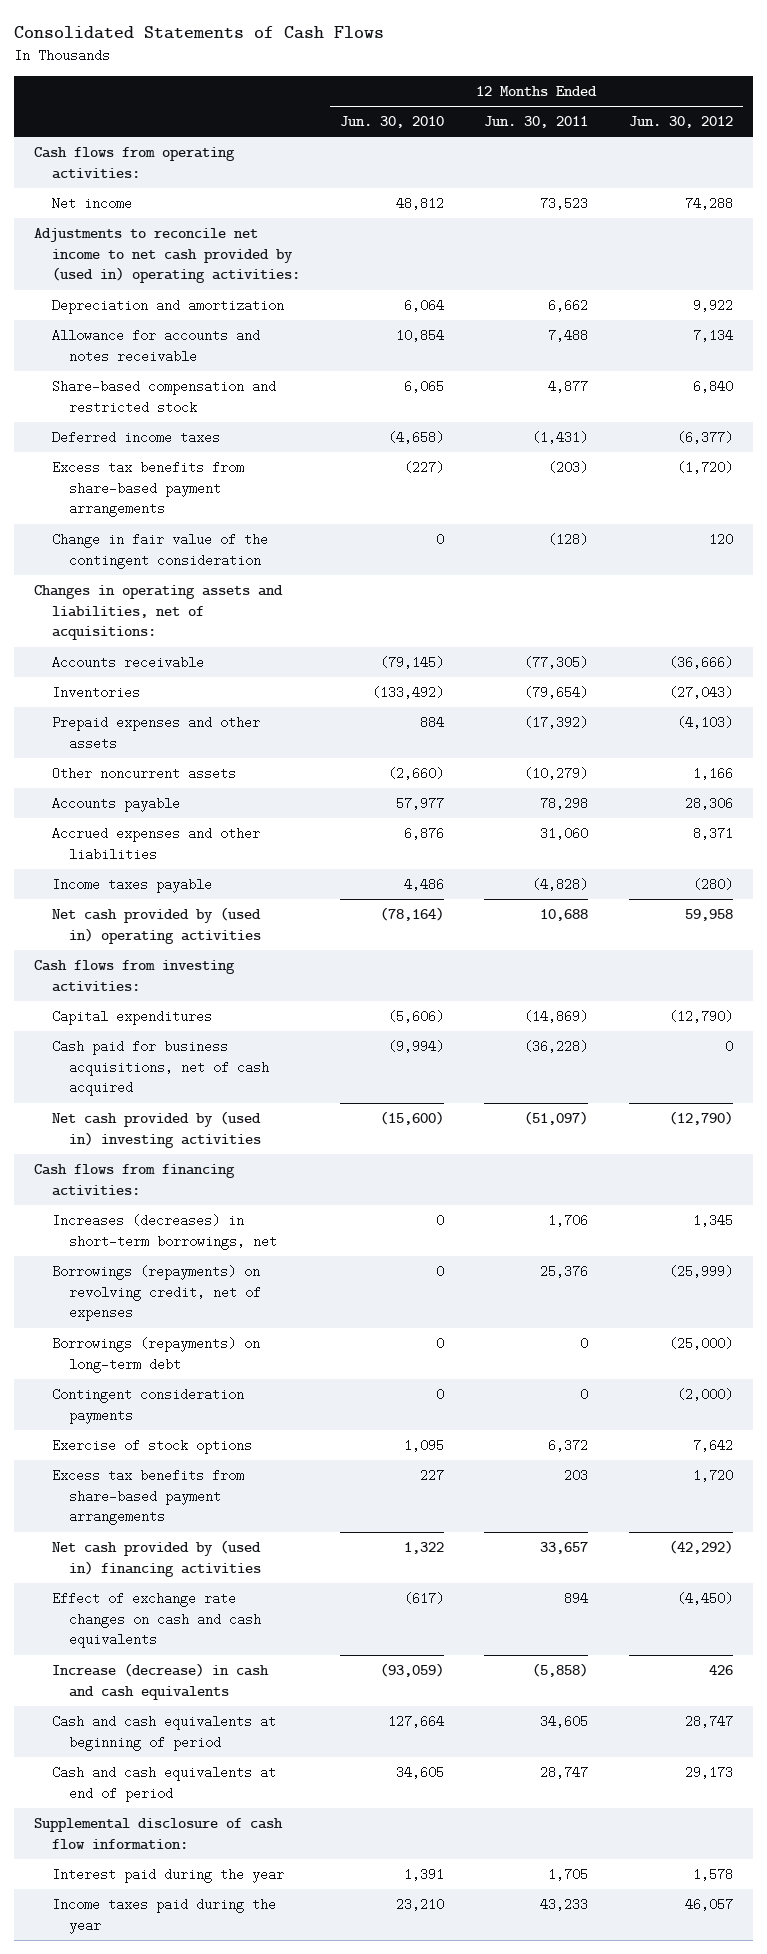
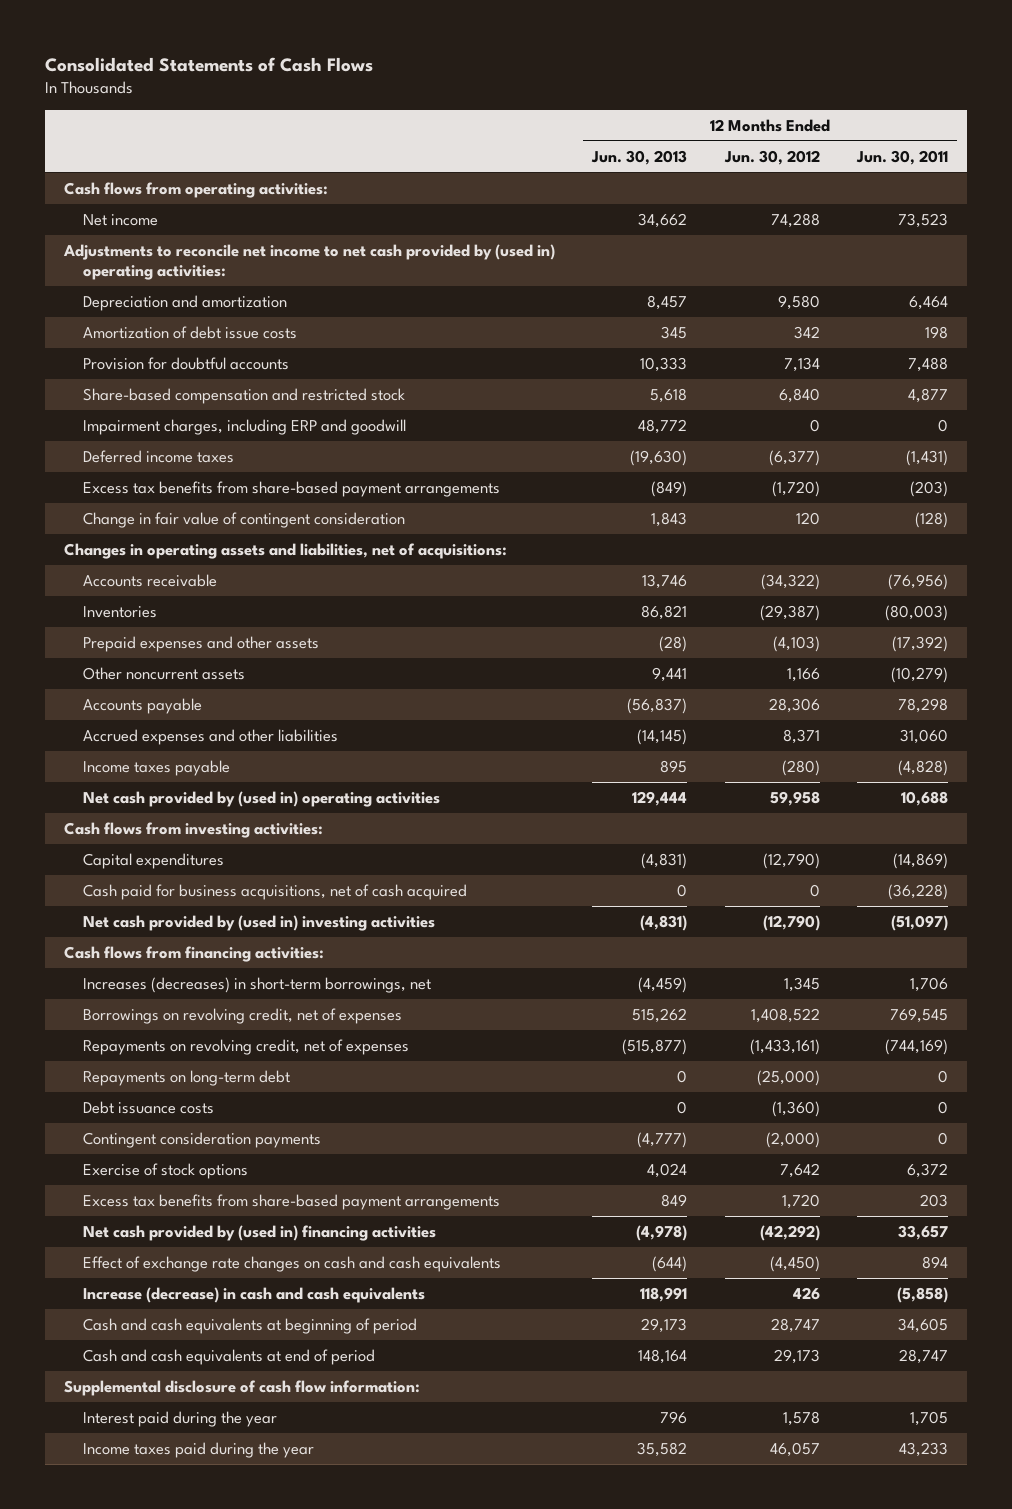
- | 12 Months Ended Jun. 30, 2010 | 12 Months Ended Jun. 30, 2011 | 12 Months Ended Jun. 30, 2012
+ | 12 Months Ended Jun. 30, 2013 | 12 Months Ended Jun. 30, 2012 | 12 Months Ended Jun. 30, 2011
- Depreciation and amortization | 6,064 | 6,662 | 9,922
- Allowance for accounts and notes receivable | 10,854 | 7,488 | 7,134
+ Depreciation and amortization | 8,457 | 9,580 | 6,464
+ Amortization of debt issue costs | 345 | 342 | 198
+ Provision for doubtful accounts | 10,333 | 7,134 | 7,488
+ Impairment charges, including ERP and goodwill | 48,772 | 0 | 0
- Change in fair value of the contingent consideration | 0 | (128) | 120
+ Change in fair value of contingent consideration | 1,843 | 120 | (128)
- Accounts receivable | (79,145) | (77,305) | (36,666)
- Inventories | (133,492) | (79,654) | (27,043)
+ Accounts receivable | 13,746 | (34,322) | (76,956)
+ Inventories | 86,821 | (29,387) | (80,003)
- Borrowings (repayments) on revolving credit, net of expenses | 0 | 25,376 | (25,999)
- Borrowings (repayments) on long-term debt | 0 | 0 | (25,000)
+ Borrowings on revolving credit, net of expenses | 515,262 | 1,408,522 | 769,545
+ Repayments on revolving credit, net of expenses | (515,877) | (1,433,161) | (744,169)
+ Repayments on long-term debt | 0 | (25,000) | 0
+ Debt issuance costs | 0 | (1,360) | 0

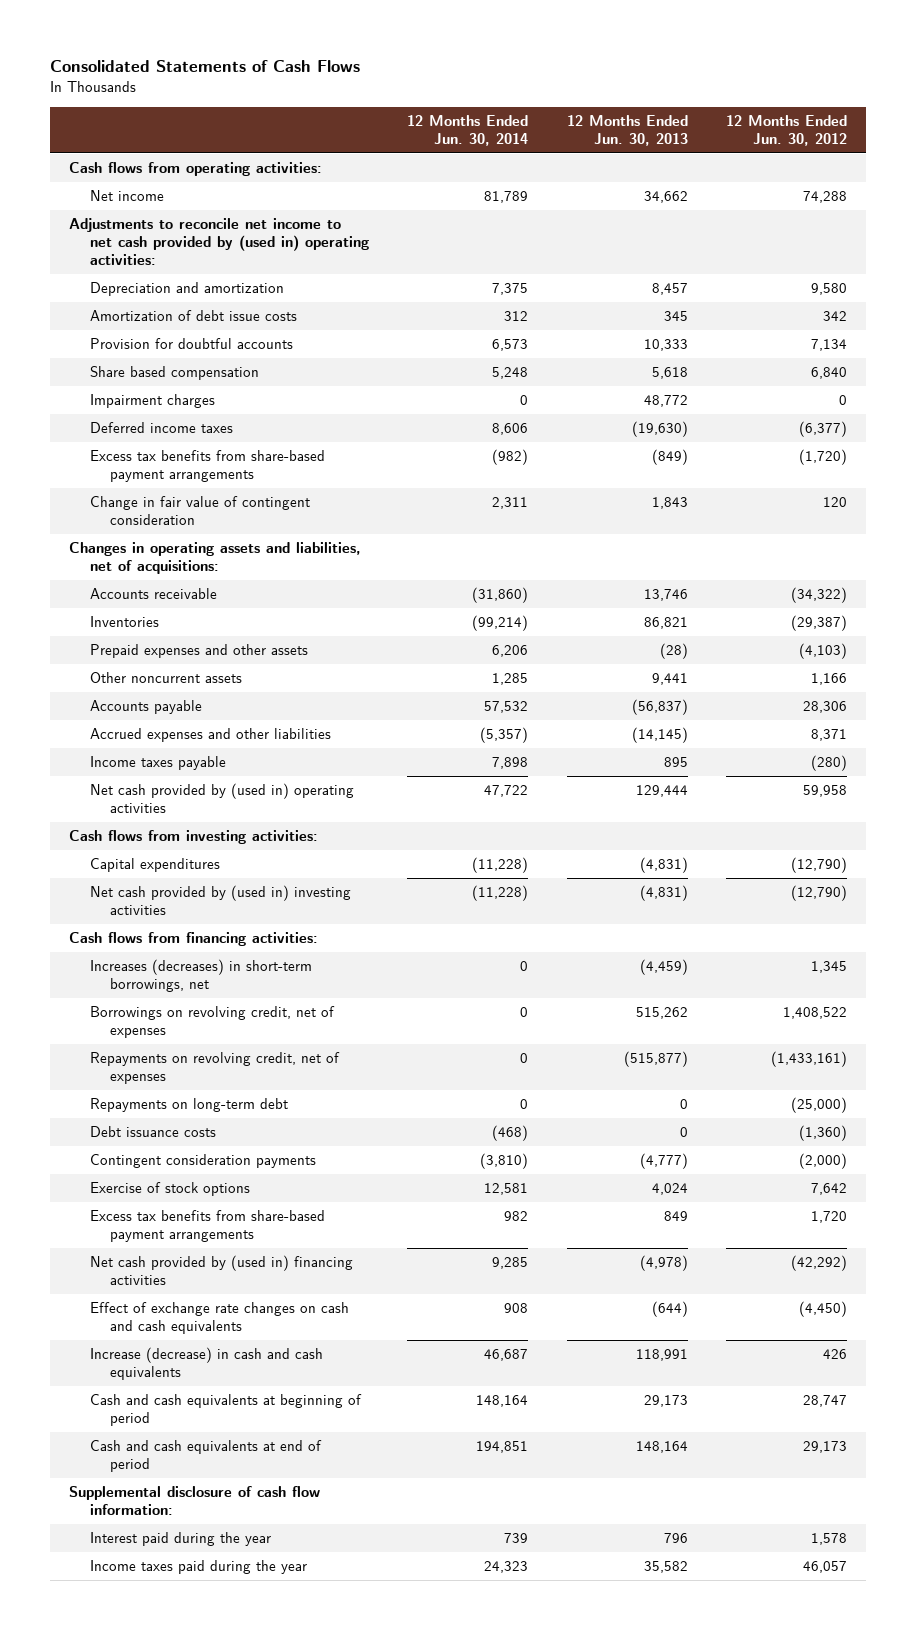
- | 12 Months Ended Jun. 30, 2013 | 12 Months Ended Jun. 30, 2012 | 12 Months Ended Jun. 30, 2011
+ | 12 Months Ended Jun. 30, 2014 | 12 Months Ended Jun. 30, 2013 | 12 Months Ended Jun. 30, 2012
- Share-based compensation and restricted stock | 5,618 | 6,840 | 4,877
- Impairment charges, including ERP and goodwill | 48,772 | 0 | 0
+ Share based compensation | 5,248 | 5,618 | 6,840
+ Impairment charges | 0 | 48,772 | 0
- Cash paid for business acquisitions, net of cash acquired | 0 | 0 | (36,228)

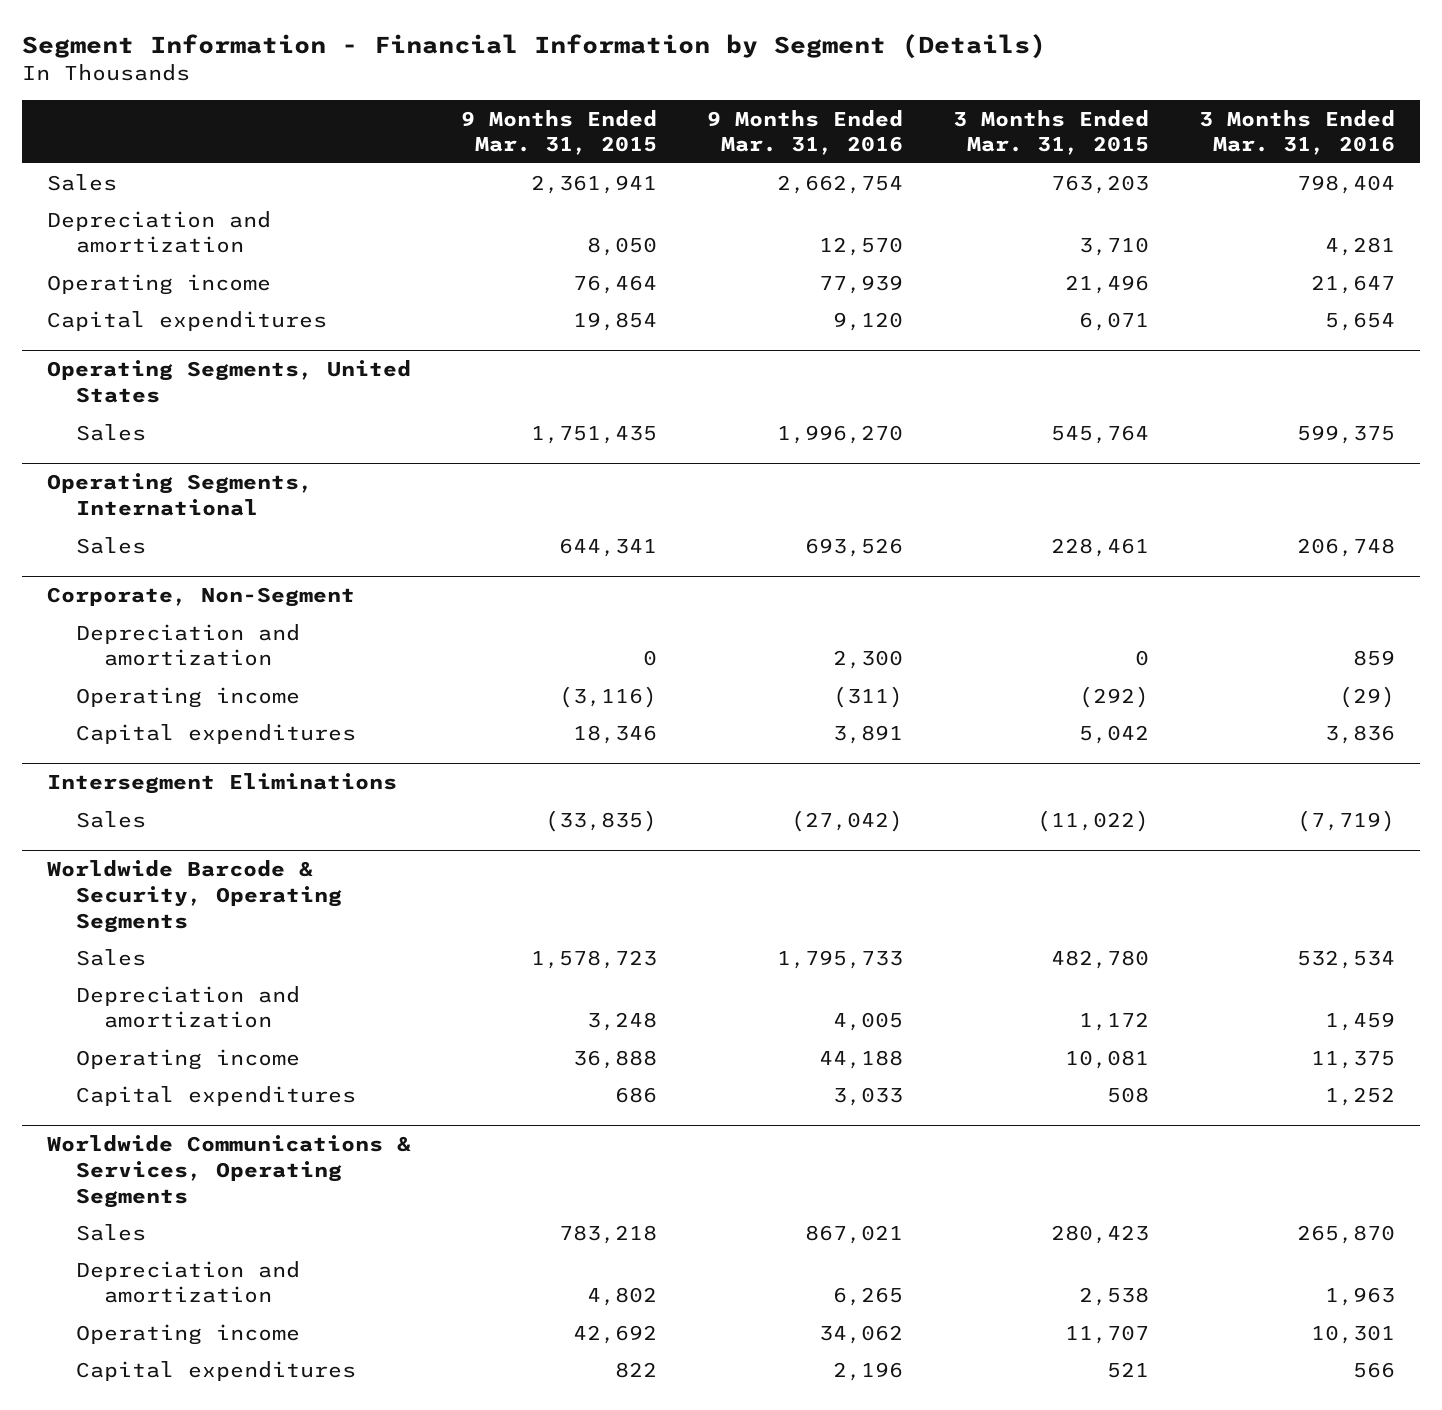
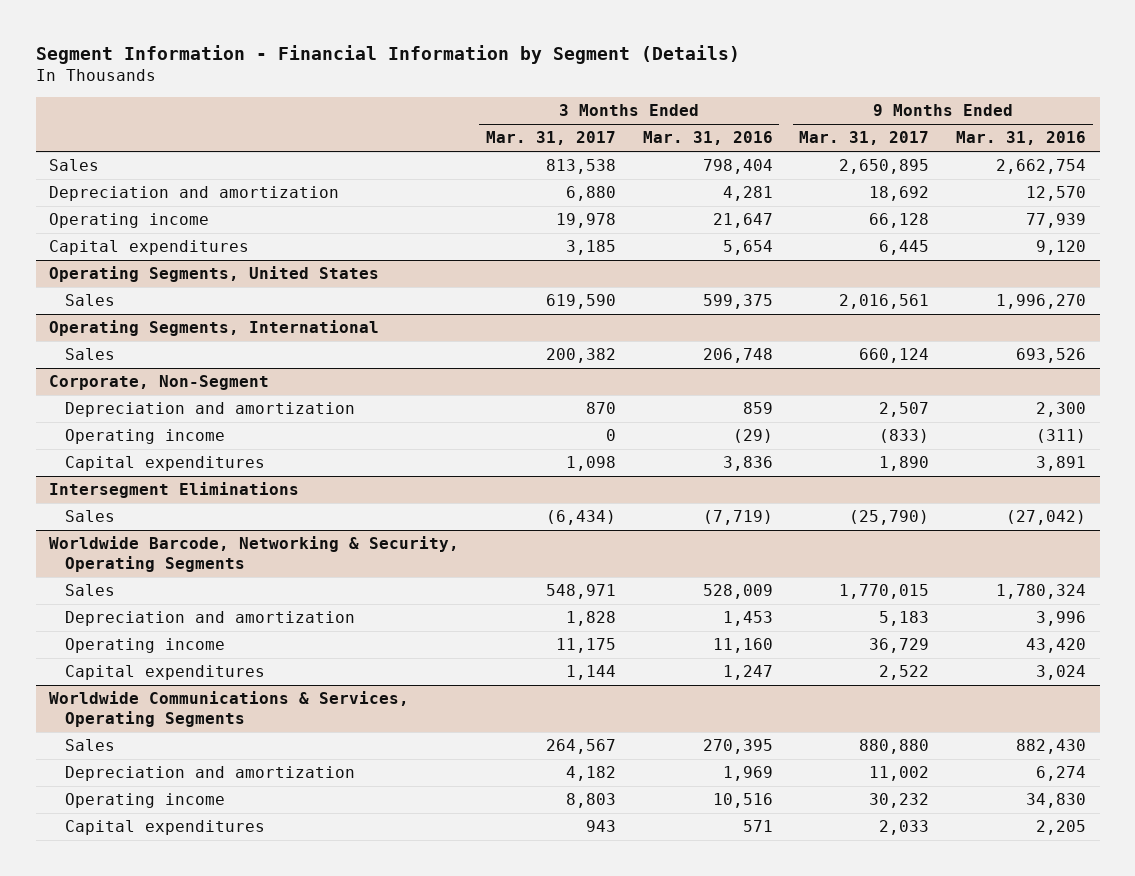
- | 9 Months Ended Mar. 31, 2015 | 9 Months Ended Mar. 31, 2016 | 3 Months Ended Mar. 31, 2015 | 3 Months Ended Mar. 31, 2016
+ | 3 Months Ended Mar. 31, 2017 | 3 Months Ended Mar. 31, 2016 | 9 Months Ended Mar. 31, 2017 | 9 Months Ended Mar. 31, 2016
- Worldwide Barcode & Security, Operating Segments
- Sales | 1,578,723 | 1,795,733 | 482,780 | 532,534
- Depreciation and amortization | 3,248 | 4,005 | 1,172 | 1,459
- Operating income | 36,888 | 44,188 | 10,081 | 11,375
- Capital expenditures | 686 | 3,033 | 508 | 1,252
+ Worldwide Barcode, Networking & Security, Operating Segments
+ Sales | 548,971 | 528,009 | 1,770,015 | 1,780,324
+ Depreciation and amortization | 1,828 | 1,453 | 5,183 | 3,996
+ Operating income | 11,175 | 11,160 | 36,729 | 43,420
+ Capital expenditures | 1,144 | 1,247 | 2,522 | 3,024
@ Worldwide Communications & Services, Operating Segments
- Sales | 783,218 | 867,021 | 280,423 | 265,870
- Depreciation and amortization | 4,802 | 6,265 | 2,538 | 1,963
- Operating income | 42,692 | 34,062 | 11,707 | 10,301
- Capital expenditures | 822 | 2,196 | 521 | 566
+ Sales | 264,567 | 270,395 | 880,880 | 882,430
+ Depreciation and amortization | 4,182 | 1,969 | 11,002 | 6,274
+ Operating income | 8,803 | 10,516 | 30,232 | 34,830
+ Capital expenditures | 943 | 571 | 2,033 | 2,205

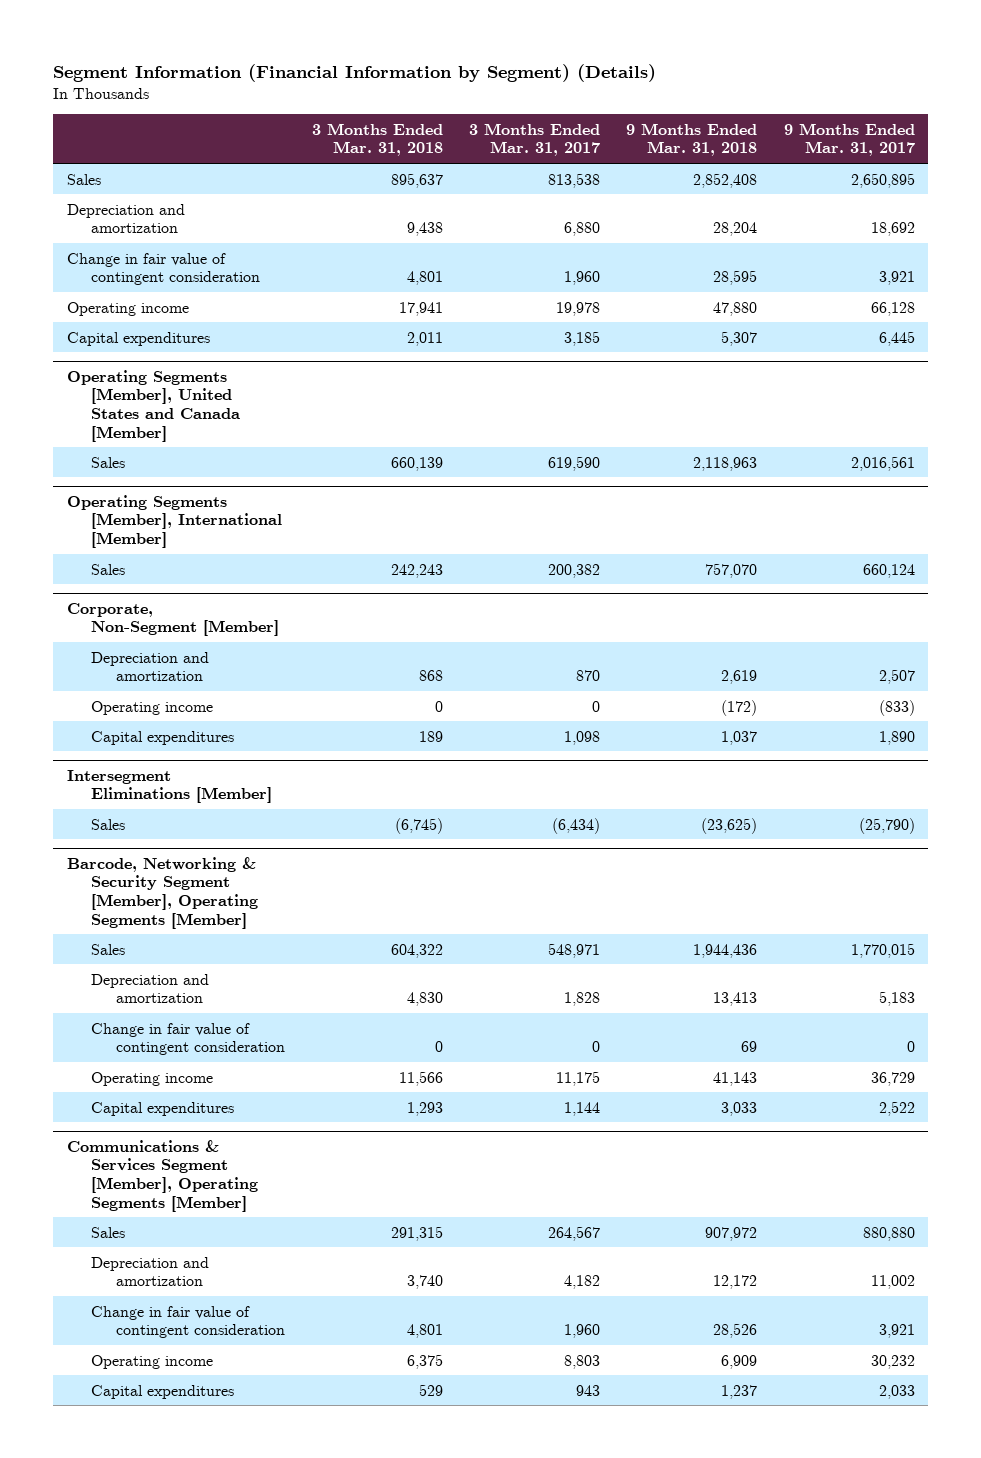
- Segment Information - Financial Information by Segment (Details)
+ Segment Information (Financial Information by Segment) (Details)
- | 3 Months Ended Mar. 31, 2017 | 3 Months Ended Mar. 31, 2016 | 9 Months Ended Mar. 31, 2017 | 9 Months Ended Mar. 31, 2016
+ | 3 Months Ended Mar. 31, 2018 | 3 Months Ended Mar. 31, 2017 | 9 Months Ended Mar. 31, 2018 | 9 Months Ended Mar. 31, 2017
+ Change in fair value of contingent consideration | 4,801 | 1,960 | 28,595 | 3,921
- Operating Segments, United States
+ Operating Segments [Member], United States and Canada [Member]
- Operating Segments, International
+ Operating Segments [Member], International [Member]
- Corporate, Non-Segment
+ Corporate, Non-Segment [Member]
- Intersegment Eliminations
+ Intersegment Eliminations [Member]
- Worldwide Barcode, Networking & Security, Operating Segments
+ Barcode, Networking & Security Segment [Member], Operating Segments [Member]
+ Change in fair value of contingent consideration | 0 | 0 | 69 | 0
- Worldwide Communications & Services, Operating Segments
+ Communications & Services Segment [Member], Operating Segments [Member]
+ Change in fair value of contingent consideration | 4,801 | 1,960 | 28,526 | 3,921

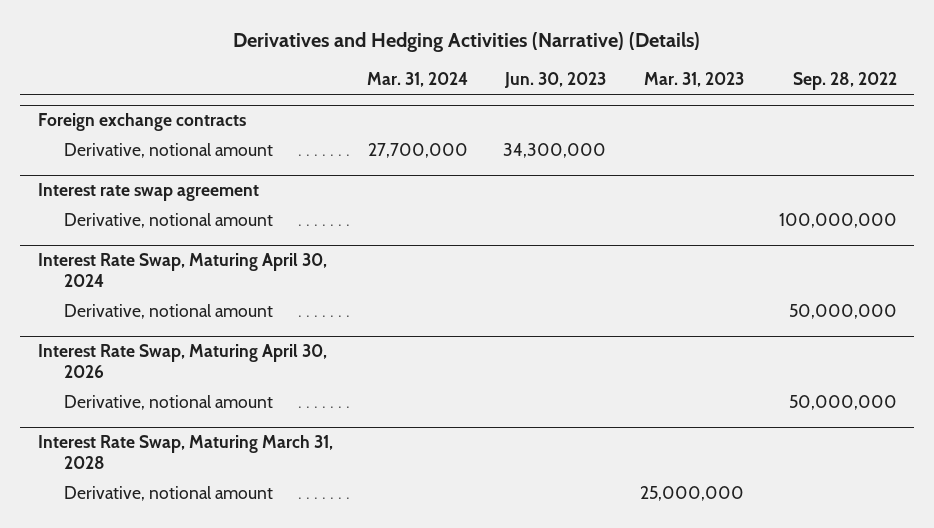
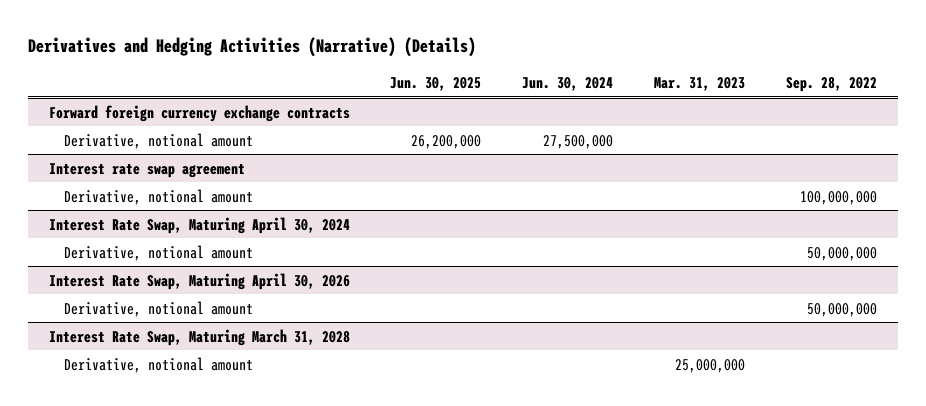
- | Mar. 31, 2024 | Jun. 30, 2023 | Mar. 31, 2023 | Sep. 28, 2022
+ | Jun. 30, 2025 | Jun. 30, 2024 | Mar. 31, 2023 | Sep. 28, 2022
- Foreign exchange contracts
+ Forward foreign currency exchange contracts

